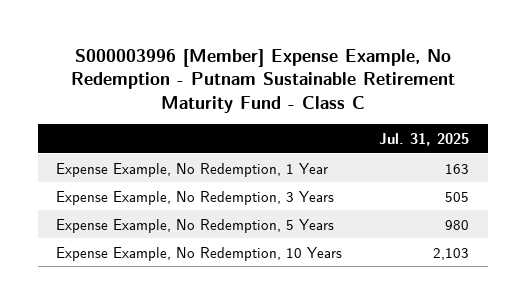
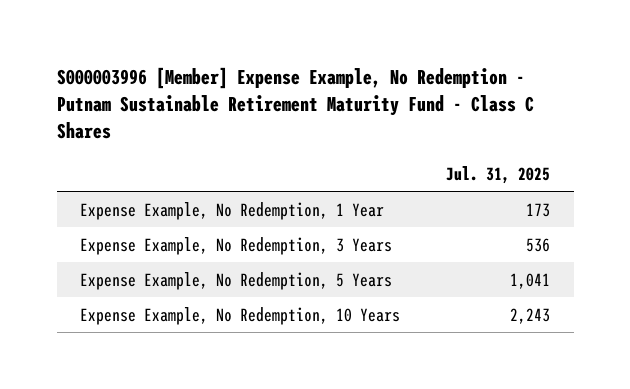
- S000003996 [Member] Expense Example, No Redemption - Putnam Sustainable Retirement Maturity Fund - Class C
+ S000003996 [Member] Expense Example, No Redemption - Putnam Sustainable Retirement Maturity Fund - Class C Shares
- Expense Example, No Redemption, 1 Year | 163
- Expense Example, No Redemption, 3 Years | 505
- Expense Example, No Redemption, 5 Years | 980
- Expense Example, No Redemption, 10 Years | 2,103
+ Expense Example, No Redemption, 1 Year | 173
+ Expense Example, No Redemption, 3 Years | 536
+ Expense Example, No Redemption, 5 Years | 1,041
+ Expense Example, No Redemption, 10 Years | 2,243

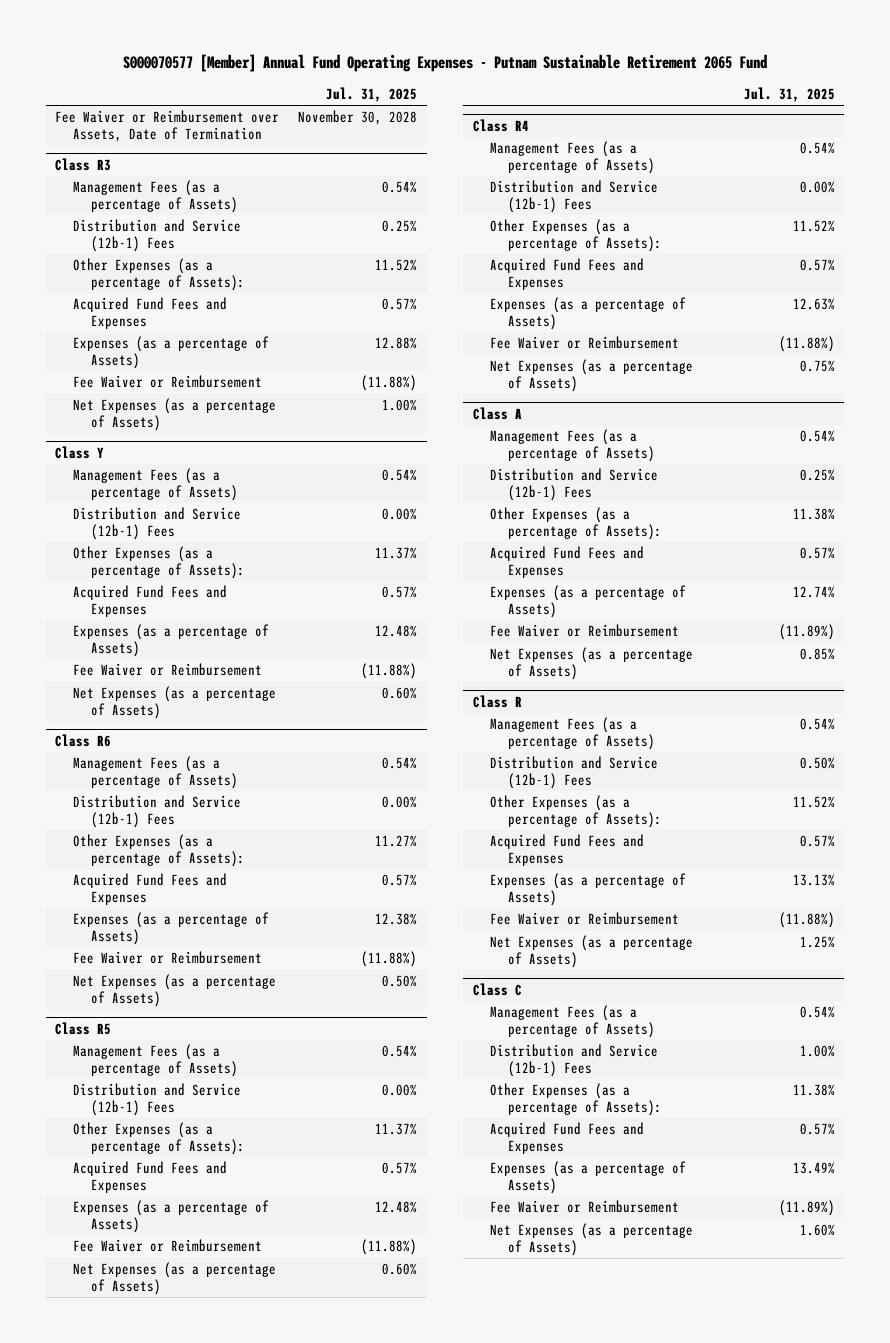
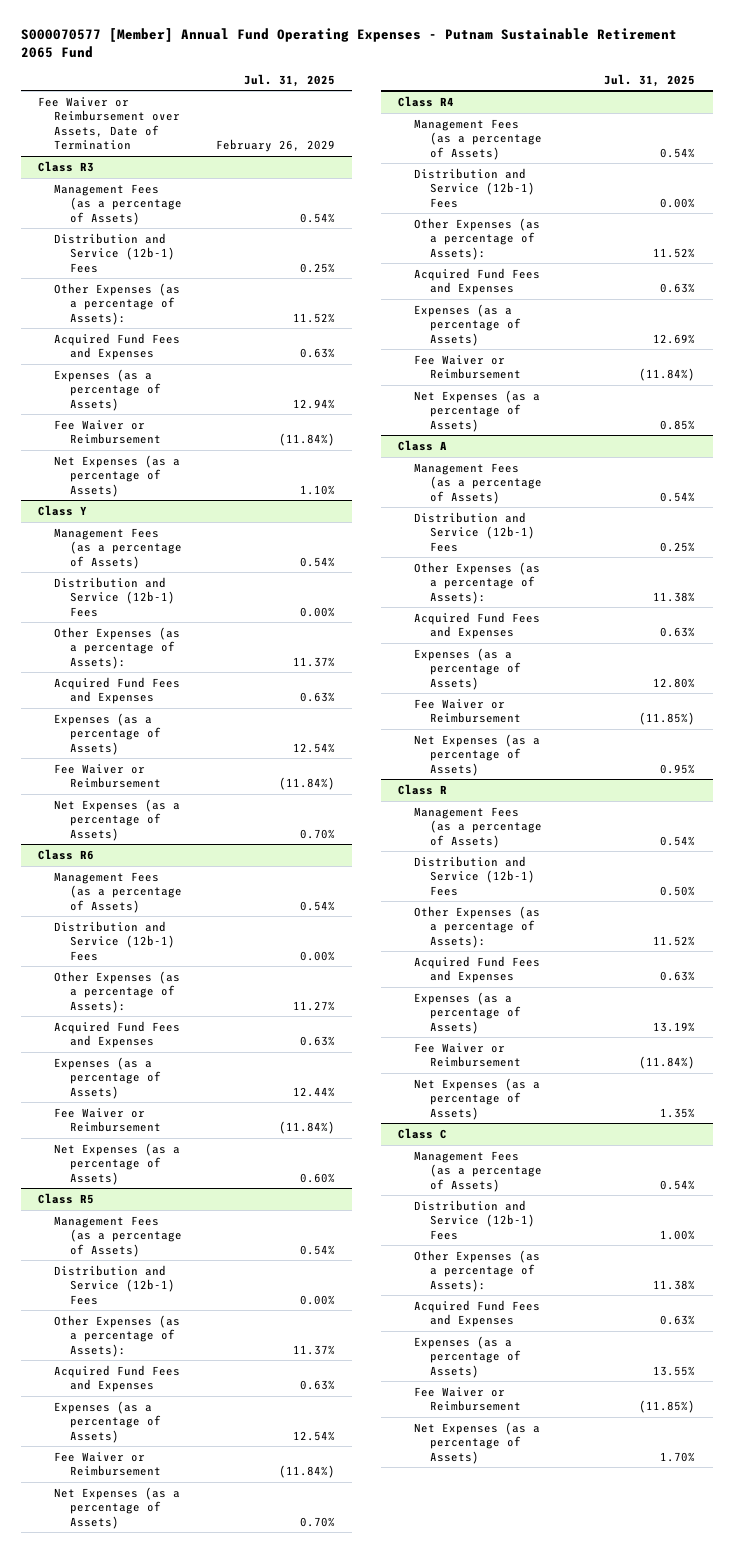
- Fee Waiver or Reimbursement over Assets, Date of Termination | November 30, 2028
+ Fee Waiver or Reimbursement over Assets, Date of Termination | February 26, 2029
@ Class R3
- Acquired Fund Fees and Expenses | 0.57%
- Expenses (as a percentage of Assets) | 12.88%
- Fee Waiver or Reimbursement | (11.88%)
- Net Expenses (as a percentage of Assets) | 1.00%
+ Acquired Fund Fees and Expenses | 0.63%
+ Expenses (as a percentage of Assets) | 12.94%
+ Fee Waiver or Reimbursement | (11.84%)
+ Net Expenses (as a percentage of Assets) | 1.10%
@ Class Y
- Acquired Fund Fees and Expenses | 0.57%
- Expenses (as a percentage of Assets) | 12.48%
- Fee Waiver or Reimbursement | (11.88%)
- Net Expenses (as a percentage of Assets) | 0.60%
+ Acquired Fund Fees and Expenses | 0.63%
+ Expenses (as a percentage of Assets) | 12.54%
+ Fee Waiver or Reimbursement | (11.84%)
+ Net Expenses (as a percentage of Assets) | 0.70%
@ Class R6
- Acquired Fund Fees and Expenses | 0.57%
- Expenses (as a percentage of Assets) | 12.38%
- Fee Waiver or Reimbursement | (11.88%)
- Net Expenses (as a percentage of Assets) | 0.50%
+ Acquired Fund Fees and Expenses | 0.63%
+ Expenses (as a percentage of Assets) | 12.44%
+ Fee Waiver or Reimbursement | (11.84%)
+ Net Expenses (as a percentage of Assets) | 0.60%
@ Class R5
- Acquired Fund Fees and Expenses | 0.57%
- Expenses (as a percentage of Assets) | 12.48%
- Fee Waiver or Reimbursement | (11.88%)
- Net Expenses (as a percentage of Assets) | 0.60%
+ Acquired Fund Fees and Expenses | 0.63%
+ Expenses (as a percentage of Assets) | 12.54%
+ Fee Waiver or Reimbursement | (11.84%)
+ Net Expenses (as a percentage of Assets) | 0.70%
@ Class R4
- Acquired Fund Fees and Expenses | 0.57%
- Expenses (as a percentage of Assets) | 12.63%
- Fee Waiver or Reimbursement | (11.88%)
- Net Expenses (as a percentage of Assets) | 0.75%
+ Acquired Fund Fees and Expenses | 0.63%
+ Expenses (as a percentage of Assets) | 12.69%
+ Fee Waiver or Reimbursement | (11.84%)
+ Net Expenses (as a percentage of Assets) | 0.85%
@ Class A
- Acquired Fund Fees and Expenses | 0.57%
- Expenses (as a percentage of Assets) | 12.74%
- Fee Waiver or Reimbursement | (11.89%)
- Net Expenses (as a percentage of Assets) | 0.85%
+ Acquired Fund Fees and Expenses | 0.63%
+ Expenses (as a percentage of Assets) | 12.80%
+ Fee Waiver or Reimbursement | (11.85%)
+ Net Expenses (as a percentage of Assets) | 0.95%
@ Class R
- Acquired Fund Fees and Expenses | 0.57%
- Expenses (as a percentage of Assets) | 13.13%
- Fee Waiver or Reimbursement | (11.88%)
- Net Expenses (as a percentage of Assets) | 1.25%
+ Acquired Fund Fees and Expenses | 0.63%
+ Expenses (as a percentage of Assets) | 13.19%
+ Fee Waiver or Reimbursement | (11.84%)
+ Net Expenses (as a percentage of Assets) | 1.35%
@ Class C
- Acquired Fund Fees and Expenses | 0.57%
- Expenses (as a percentage of Assets) | 13.49%
- Fee Waiver or Reimbursement | (11.89%)
- Net Expenses (as a percentage of Assets) | 1.60%
+ Acquired Fund Fees and Expenses | 0.63%
+ Expenses (as a percentage of Assets) | 13.55%
+ Fee Waiver or Reimbursement | (11.85%)
+ Net Expenses (as a percentage of Assets) | 1.70%

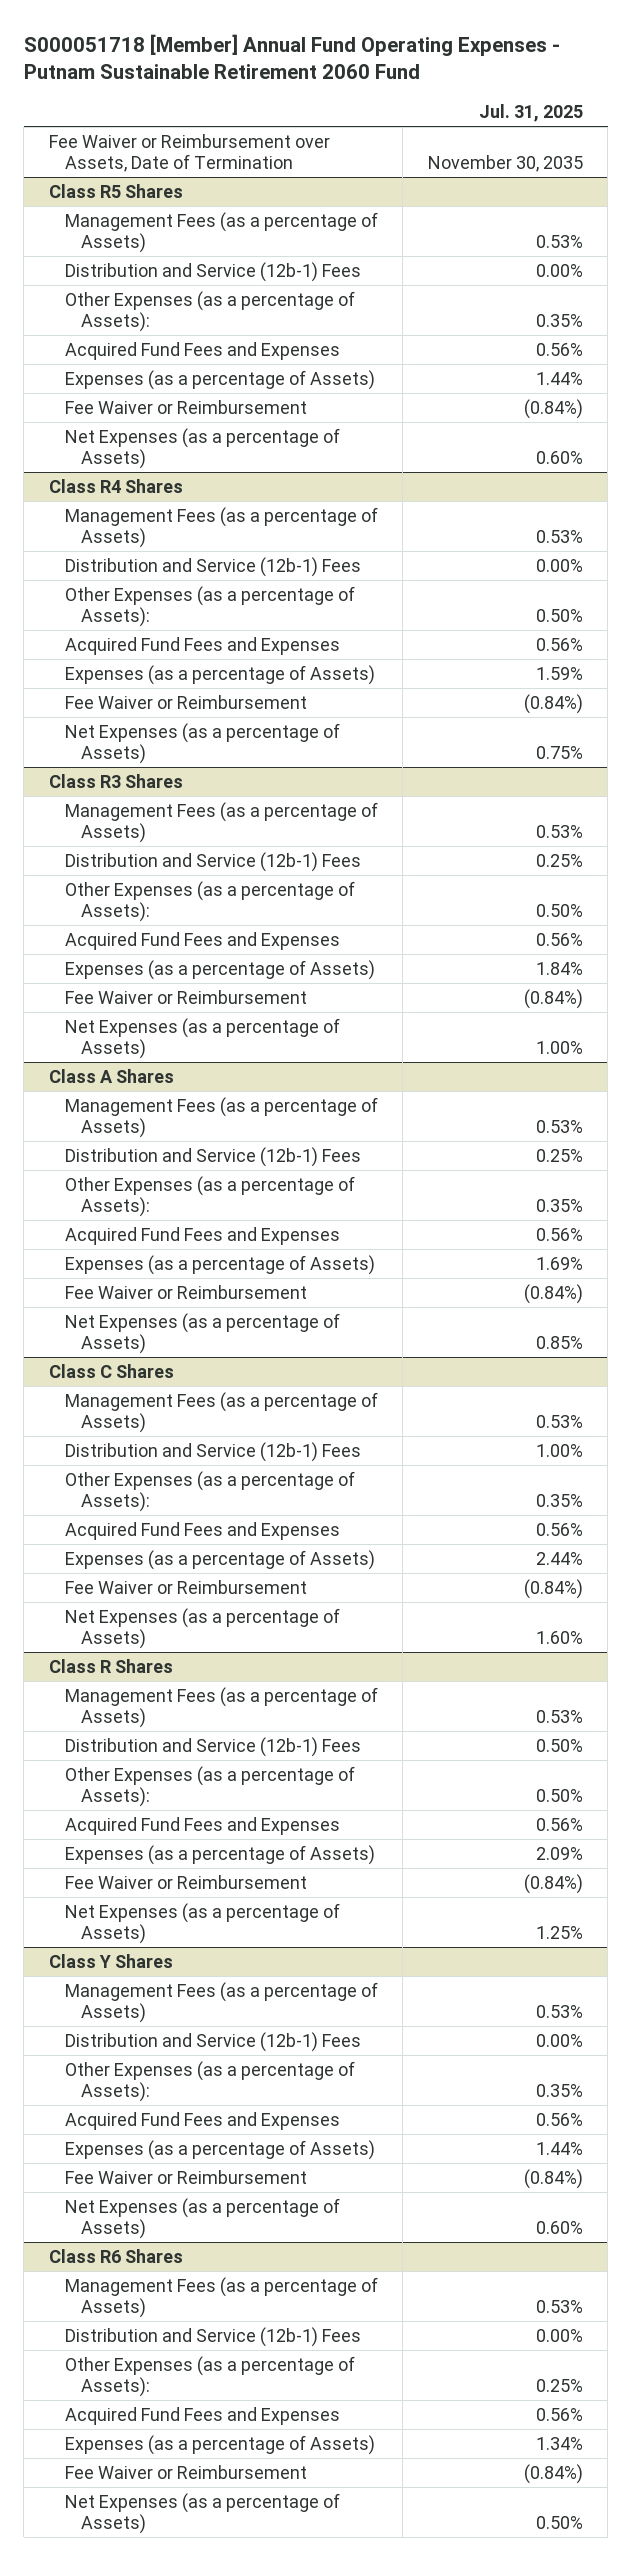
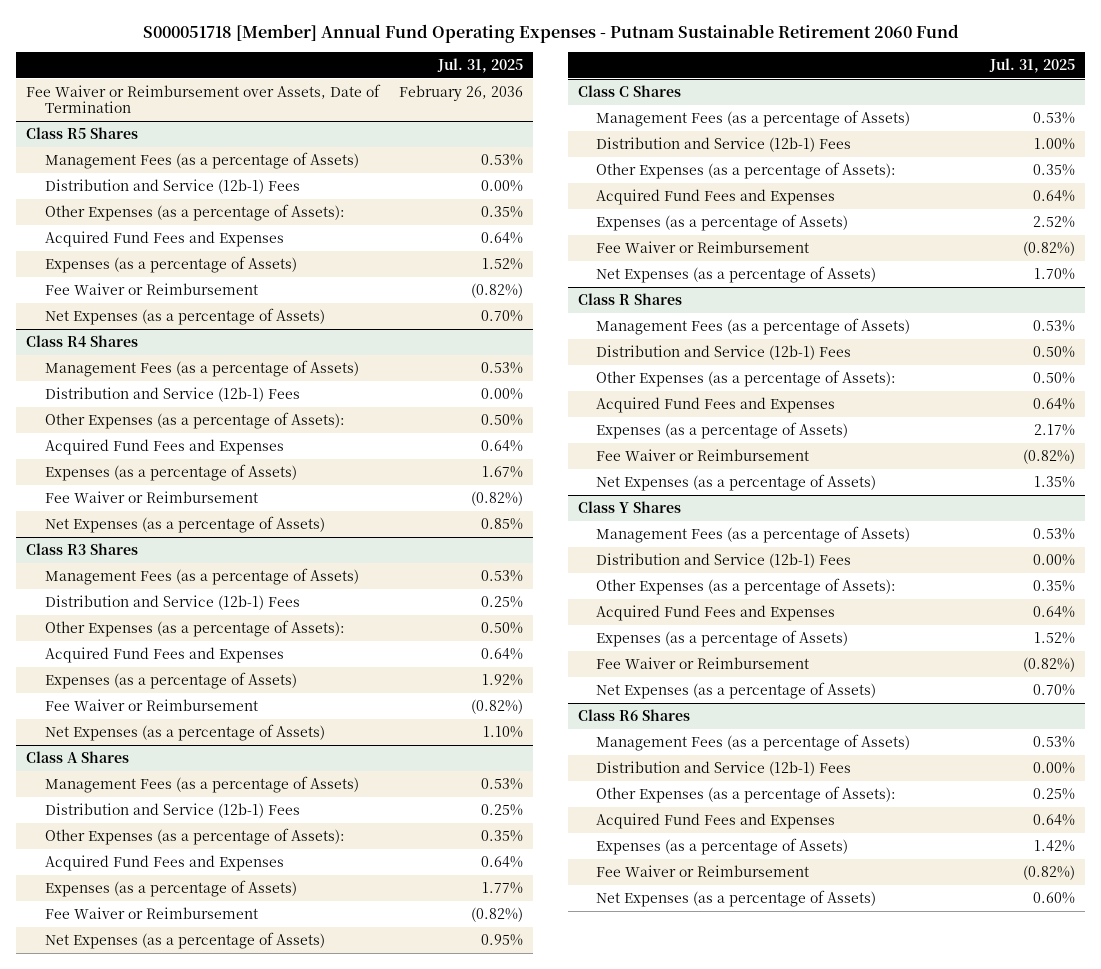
- Fee Waiver or Reimbursement over Assets, Date of Termination | November 30, 2035
+ Fee Waiver or Reimbursement over Assets, Date of Termination | February 26, 2036
@ Class R5 Shares
- Acquired Fund Fees and Expenses | 0.56%
- Expenses (as a percentage of Assets) | 1.44%
- Fee Waiver or Reimbursement | (0.84%)
- Net Expenses (as a percentage of Assets) | 0.60%
+ Acquired Fund Fees and Expenses | 0.64%
+ Expenses (as a percentage of Assets) | 1.52%
+ Fee Waiver or Reimbursement | (0.82%)
+ Net Expenses (as a percentage of Assets) | 0.70%
@ Class R4 Shares
- Acquired Fund Fees and Expenses | 0.56%
- Expenses (as a percentage of Assets) | 1.59%
- Fee Waiver or Reimbursement | (0.84%)
- Net Expenses (as a percentage of Assets) | 0.75%
+ Acquired Fund Fees and Expenses | 0.64%
+ Expenses (as a percentage of Assets) | 1.67%
+ Fee Waiver or Reimbursement | (0.82%)
+ Net Expenses (as a percentage of Assets) | 0.85%
@ Class R3 Shares
- Acquired Fund Fees and Expenses | 0.56%
- Expenses (as a percentage of Assets) | 1.84%
- Fee Waiver or Reimbursement | (0.84%)
- Net Expenses (as a percentage of Assets) | 1.00%
+ Acquired Fund Fees and Expenses | 0.64%
+ Expenses (as a percentage of Assets) | 1.92%
+ Fee Waiver or Reimbursement | (0.82%)
+ Net Expenses (as a percentage of Assets) | 1.10%
@ Class A Shares
- Acquired Fund Fees and Expenses | 0.56%
- Expenses (as a percentage of Assets) | 1.69%
- Fee Waiver or Reimbursement | (0.84%)
- Net Expenses (as a percentage of Assets) | 0.85%
+ Acquired Fund Fees and Expenses | 0.64%
+ Expenses (as a percentage of Assets) | 1.77%
+ Fee Waiver or Reimbursement | (0.82%)
+ Net Expenses (as a percentage of Assets) | 0.95%
@ Class C Shares
- Acquired Fund Fees and Expenses | 0.56%
- Expenses (as a percentage of Assets) | 2.44%
- Fee Waiver or Reimbursement | (0.84%)
- Net Expenses (as a percentage of Assets) | 1.60%
+ Acquired Fund Fees and Expenses | 0.64%
+ Expenses (as a percentage of Assets) | 2.52%
+ Fee Waiver or Reimbursement | (0.82%)
+ Net Expenses (as a percentage of Assets) | 1.70%
@ Class R Shares
- Acquired Fund Fees and Expenses | 0.56%
- Expenses (as a percentage of Assets) | 2.09%
- Fee Waiver or Reimbursement | (0.84%)
- Net Expenses (as a percentage of Assets) | 1.25%
+ Acquired Fund Fees and Expenses | 0.64%
+ Expenses (as a percentage of Assets) | 2.17%
+ Fee Waiver or Reimbursement | (0.82%)
+ Net Expenses (as a percentage of Assets) | 1.35%
@ Class Y Shares
- Acquired Fund Fees and Expenses | 0.56%
- Expenses (as a percentage of Assets) | 1.44%
- Fee Waiver or Reimbursement | (0.84%)
- Net Expenses (as a percentage of Assets) | 0.60%
+ Acquired Fund Fees and Expenses | 0.64%
+ Expenses (as a percentage of Assets) | 1.52%
+ Fee Waiver or Reimbursement | (0.82%)
+ Net Expenses (as a percentage of Assets) | 0.70%
@ Class R6 Shares
- Acquired Fund Fees and Expenses | 0.56%
- Expenses (as a percentage of Assets) | 1.34%
- Fee Waiver or Reimbursement | (0.84%)
- Net Expenses (as a percentage of Assets) | 0.50%
+ Acquired Fund Fees and Expenses | 0.64%
+ Expenses (as a percentage of Assets) | 1.42%
+ Fee Waiver or Reimbursement | (0.82%)
+ Net Expenses (as a percentage of Assets) | 0.60%

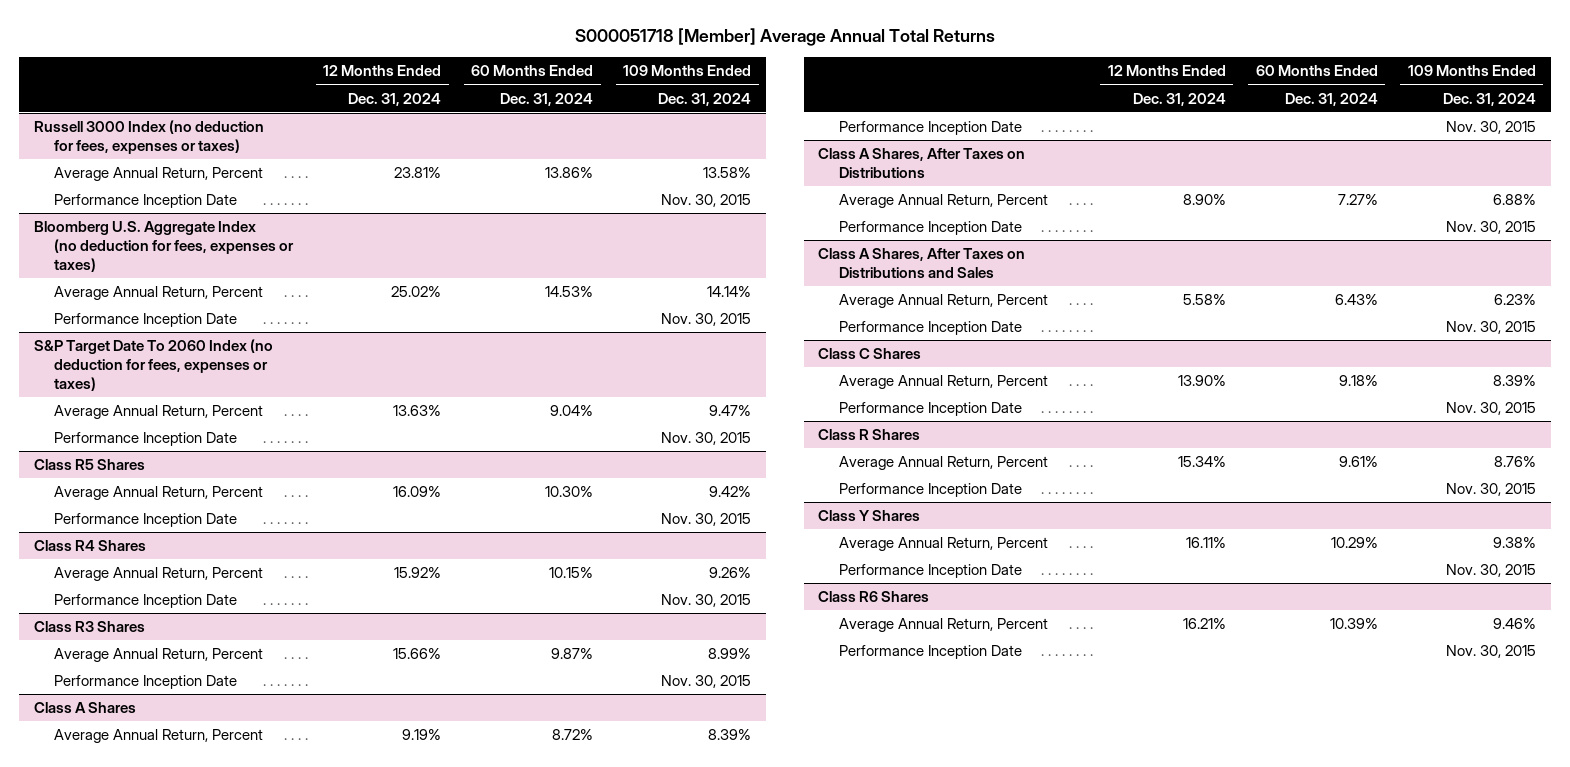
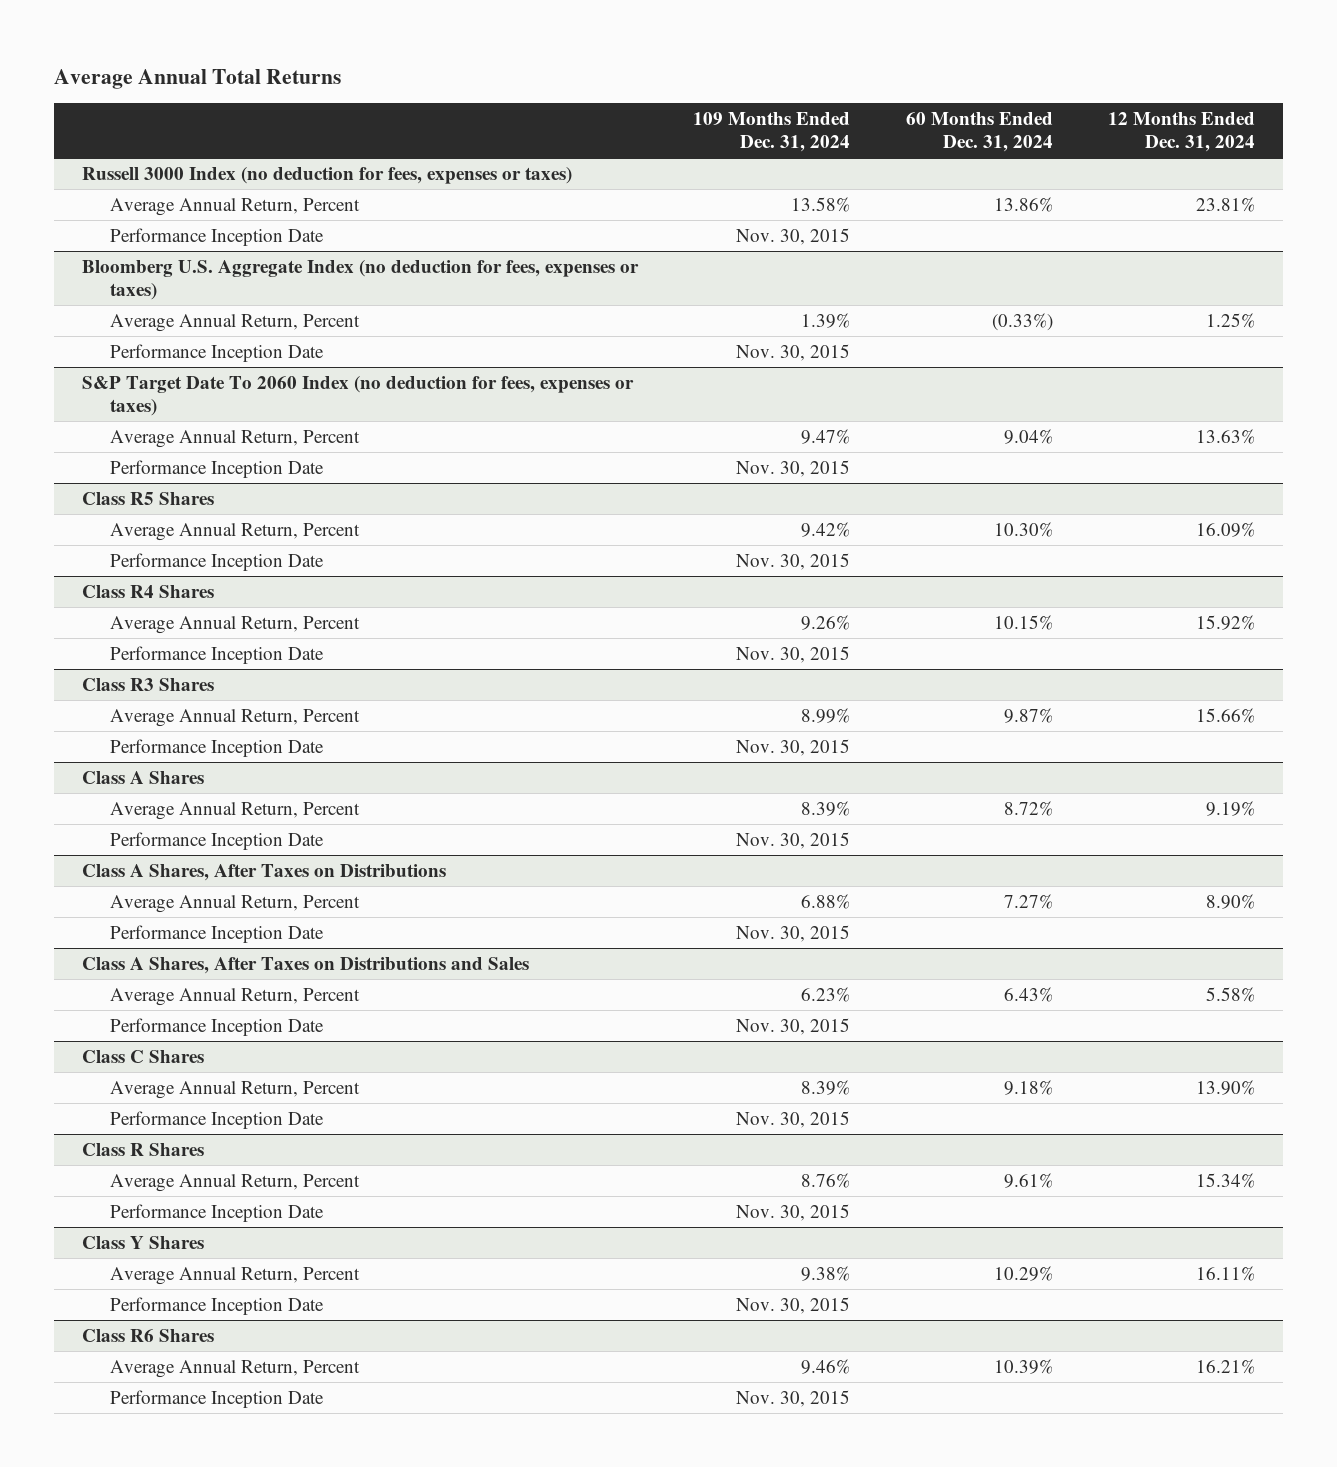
- S000051718 [Member] Average Annual Total Returns
+ Average Annual Total Returns
- | 12 Months Ended Dec. 31, 2024 | 60 Months Ended Dec. 31, 2024 | 109 Months Ended Dec. 31, 2024
+ | 109 Months Ended Dec. 31, 2024 | 60 Months Ended Dec. 31, 2024 | 12 Months Ended Dec. 31, 2024
@ Bloomberg U.S. Aggregate Index (no deduction for fees, expenses or taxes)
- Average Annual Return, Percent | 25.02% | 14.53% | 14.14%
+ Average Annual Return, Percent | 1.39% | (0.33%) | 1.25%

